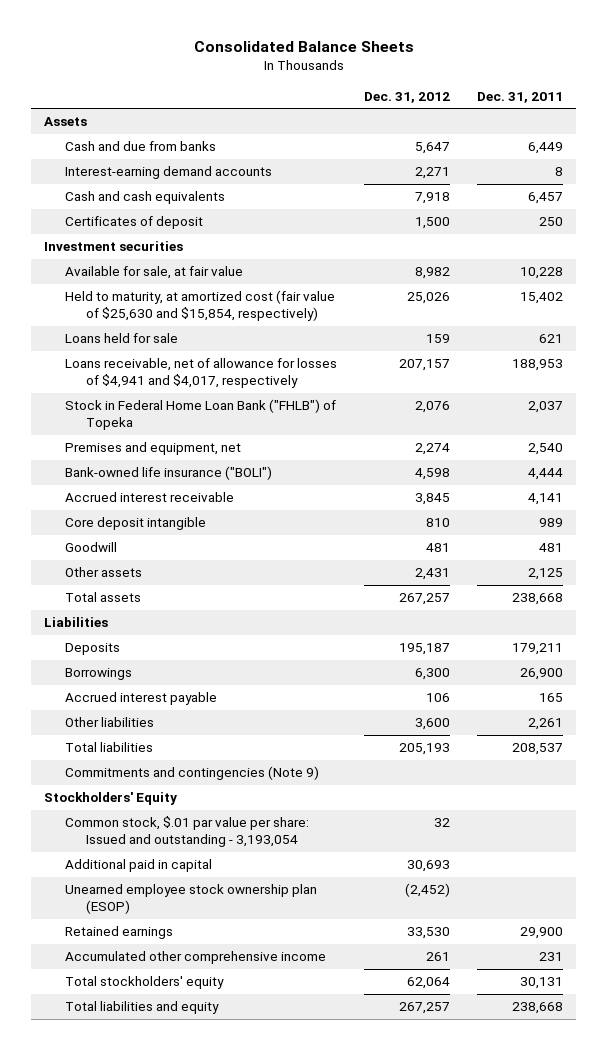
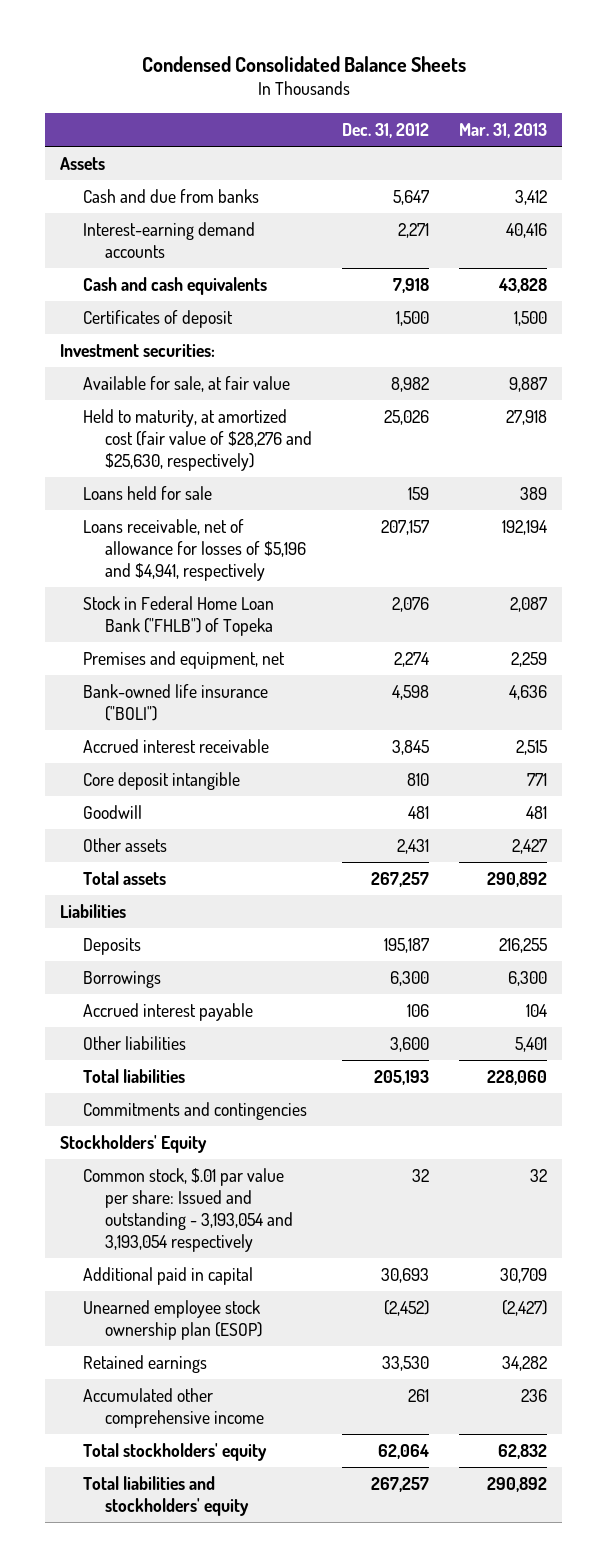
- Consolidated Balance Sheets
+ Condensed Consolidated Balance Sheets
- | Dec. 31, 2012 | Dec. 31, 2011
+ | Dec. 31, 2012 | Mar. 31, 2013
- Investment securities
+ Investment securities:
- Held to maturity, at amortized cost (fair value of $25,630 and $15,854, respectively) | 25,026 | 15,402
+ Held to maturity, at amortized cost (fair value of $28,276 and $25,630, respectively) | 25,026 | 27,918
- Loans receivable, net of allowance for losses of $4,941 and $4,017, respectively | 207,157 | 188,953
+ Loans receivable, net of allowance for losses of $5,196 and $4,941, respectively | 207,157 | 192,194
- Commitments and contingencies (Note 9)
+ Commitments and contingencies
- Common stock, $.01 par value per share: Issued and outstanding - 3,193,054 | 32 |
+ Common stock, $.01 par value per share: Issued and outstanding - 3,193,054 and 3,193,054 respectively | 32 | 32
- Total liabilities and equity | 267,257 | 238,668
+ Total liabilities and stockholders' equity | 267,257 | 290,892

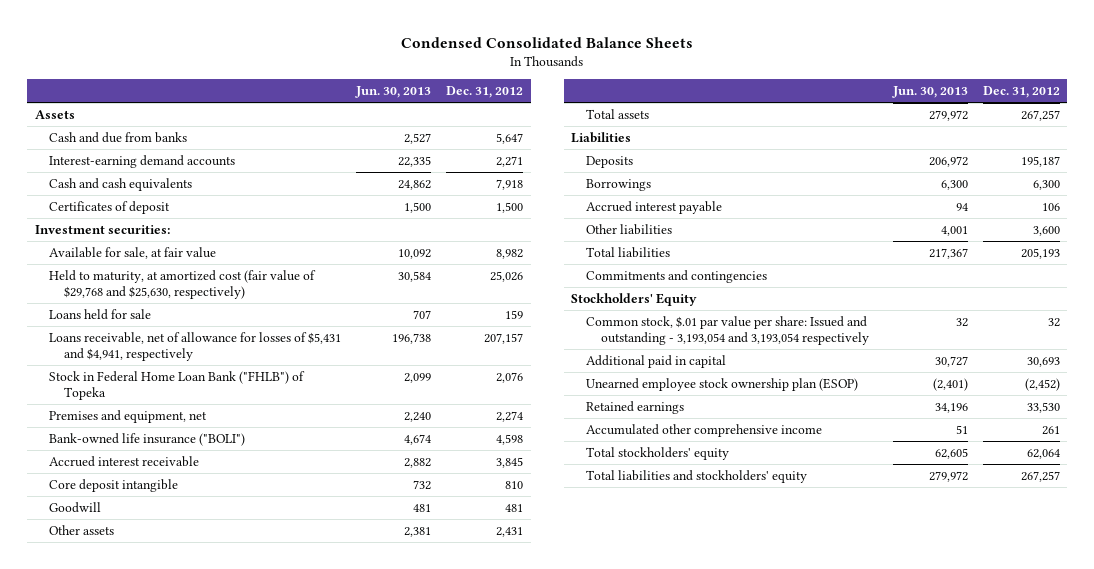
- | Dec. 31, 2012 | Mar. 31, 2013
+ | Jun. 30, 2013 | Dec. 31, 2012
- Held to maturity, at amortized cost (fair value of $28,276 and $25,630, respectively) | 25,026 | 27,918
+ Held to maturity, at amortized cost (fair value of $29,768 and $25,630, respectively) | 30,584 | 25,026
- Loans receivable, net of allowance for losses of $5,196 and $4,941, respectively | 207,157 | 192,194
+ Loans receivable, net of allowance for losses of $5,431 and $4,941, respectively | 196,738 | 207,157

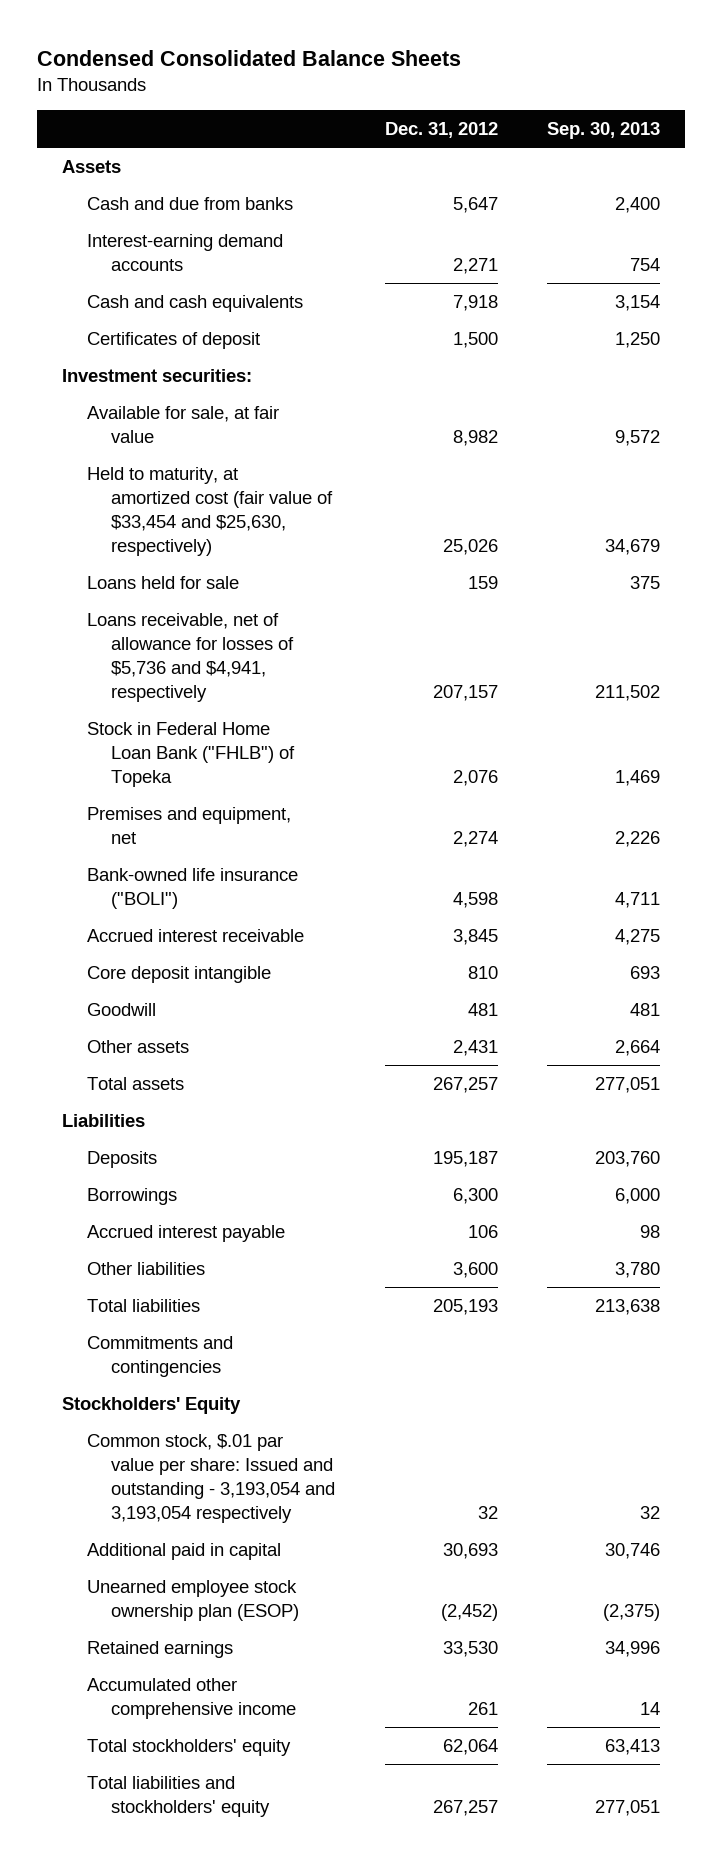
- | Jun. 30, 2013 | Dec. 31, 2012
+ | Dec. 31, 2012 | Sep. 30, 2013
- Held to maturity, at amortized cost (fair value of $29,768 and $25,630, respectively) | 30,584 | 25,026
+ Held to maturity, at amortized cost (fair value of $33,454 and $25,630, respectively) | 25,026 | 34,679
- Loans receivable, net of allowance for losses of $5,431 and $4,941, respectively | 196,738 | 207,157
+ Loans receivable, net of allowance for losses of $5,736 and $4,941, respectively | 207,157 | 211,502

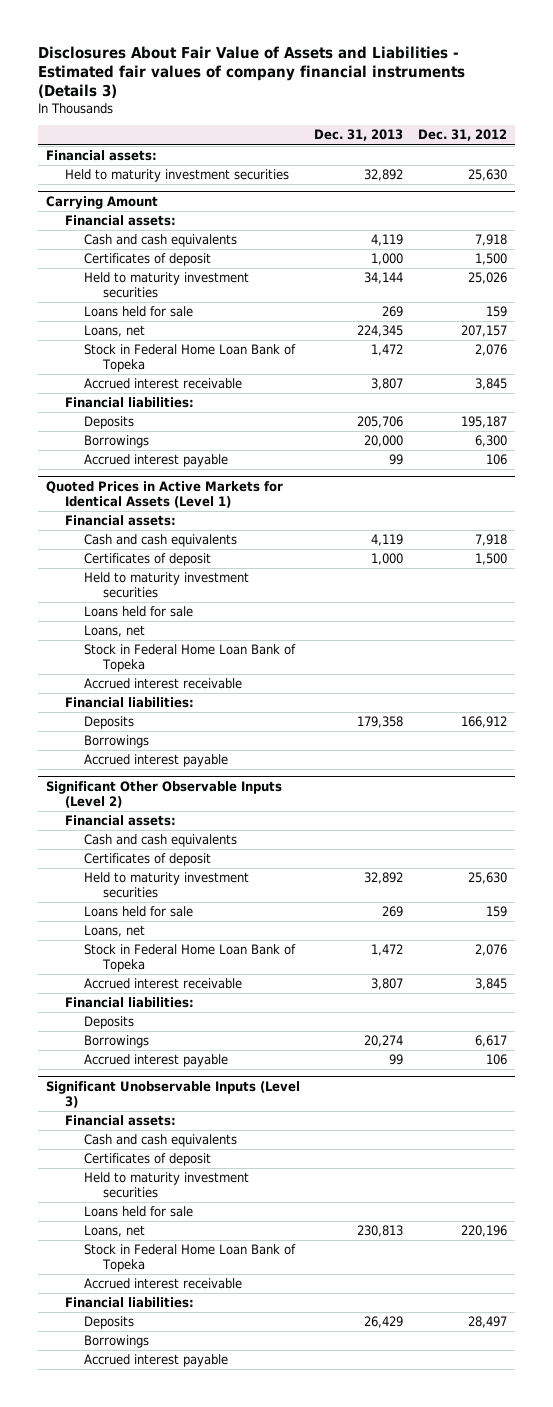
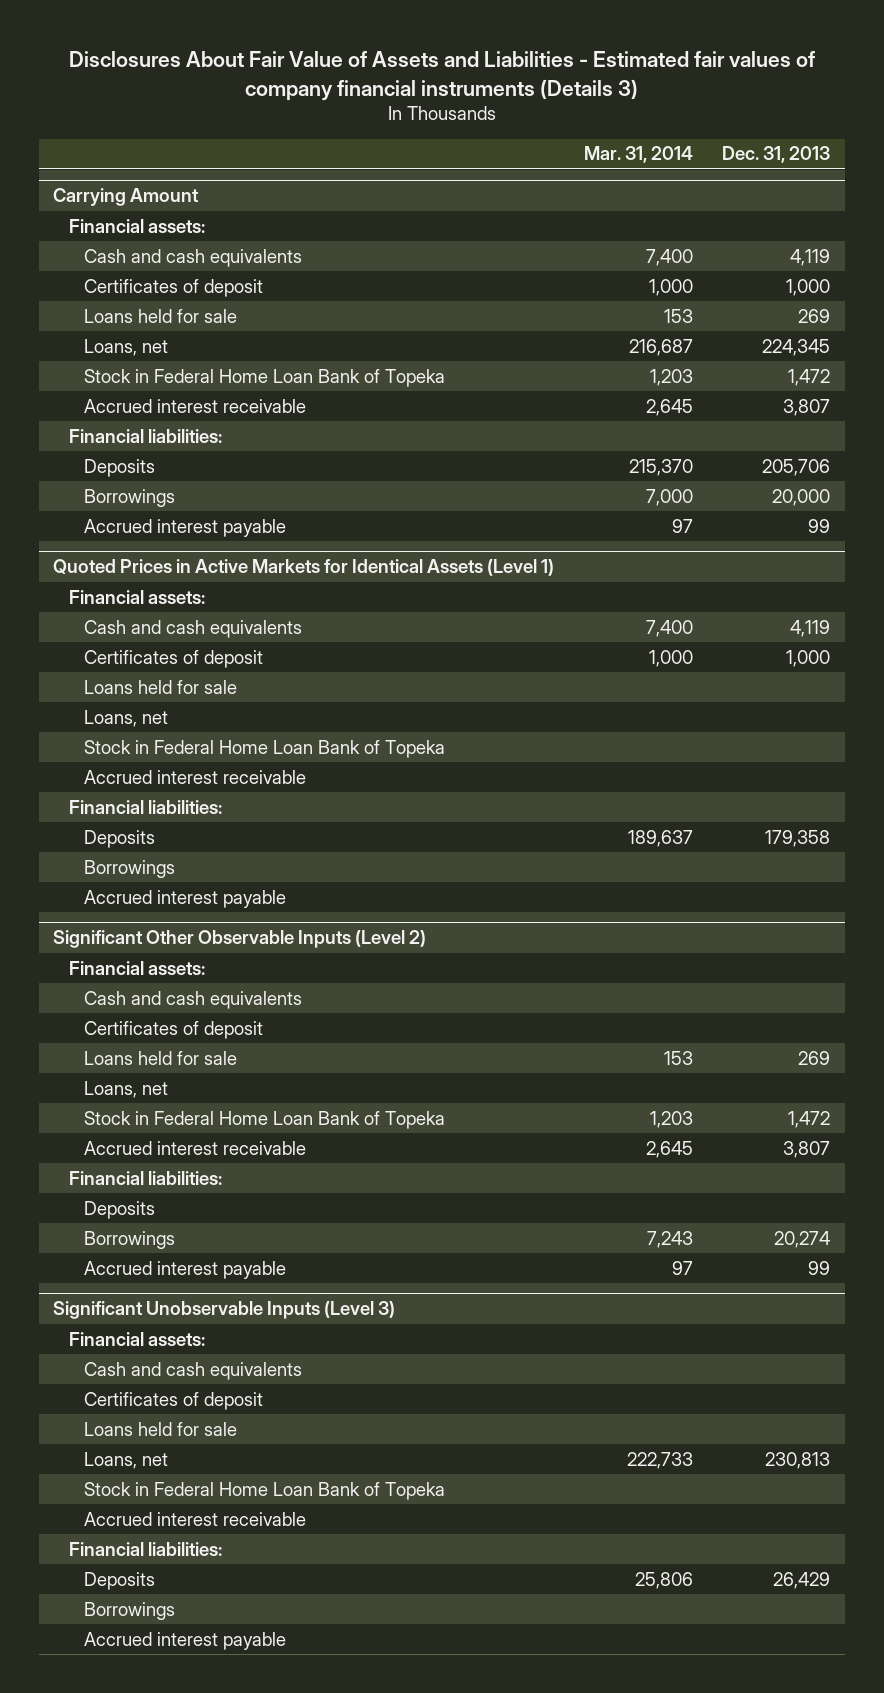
- | Dec. 31, 2013 | Dec. 31, 2012
+ | Mar. 31, 2014 | Dec. 31, 2013
- Financial assets:
- Held to maturity investment securities | 32,892 | 25,630
@ Carrying Amount
- Held to maturity investment securities | 34,144 | 25,026
@ Quoted Prices in Active Markets for Identical Assets (Level 1)
- Held to maturity investment securities
@ Significant Other Observable Inputs (Level 2)
- Held to maturity investment securities | 32,892 | 25,630
@ Significant Unobservable Inputs (Level 3)
- Held to maturity investment securities

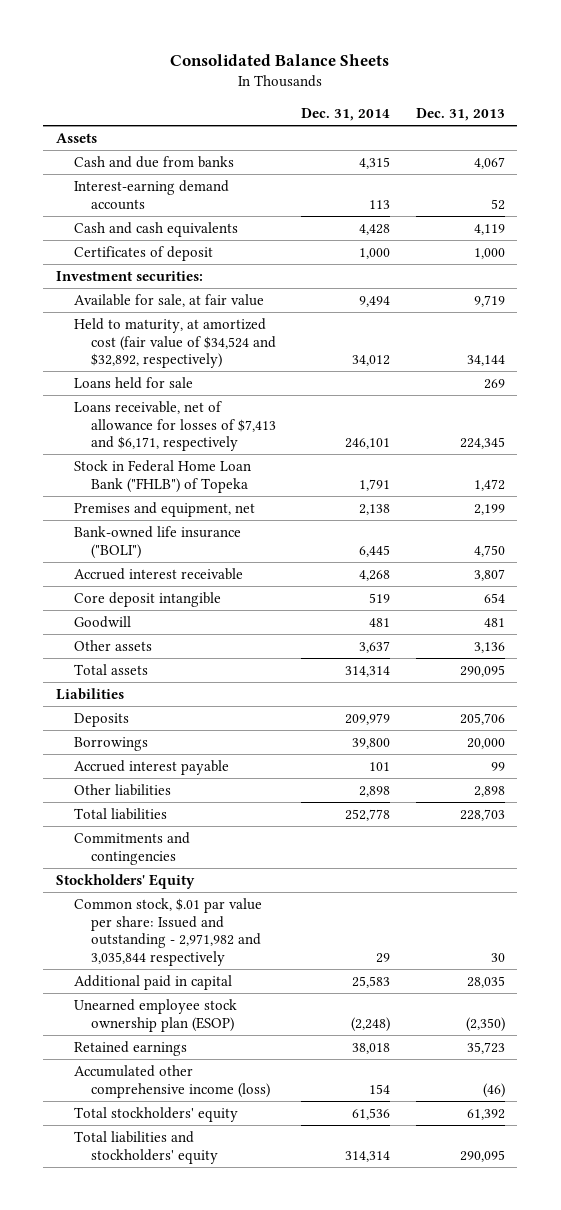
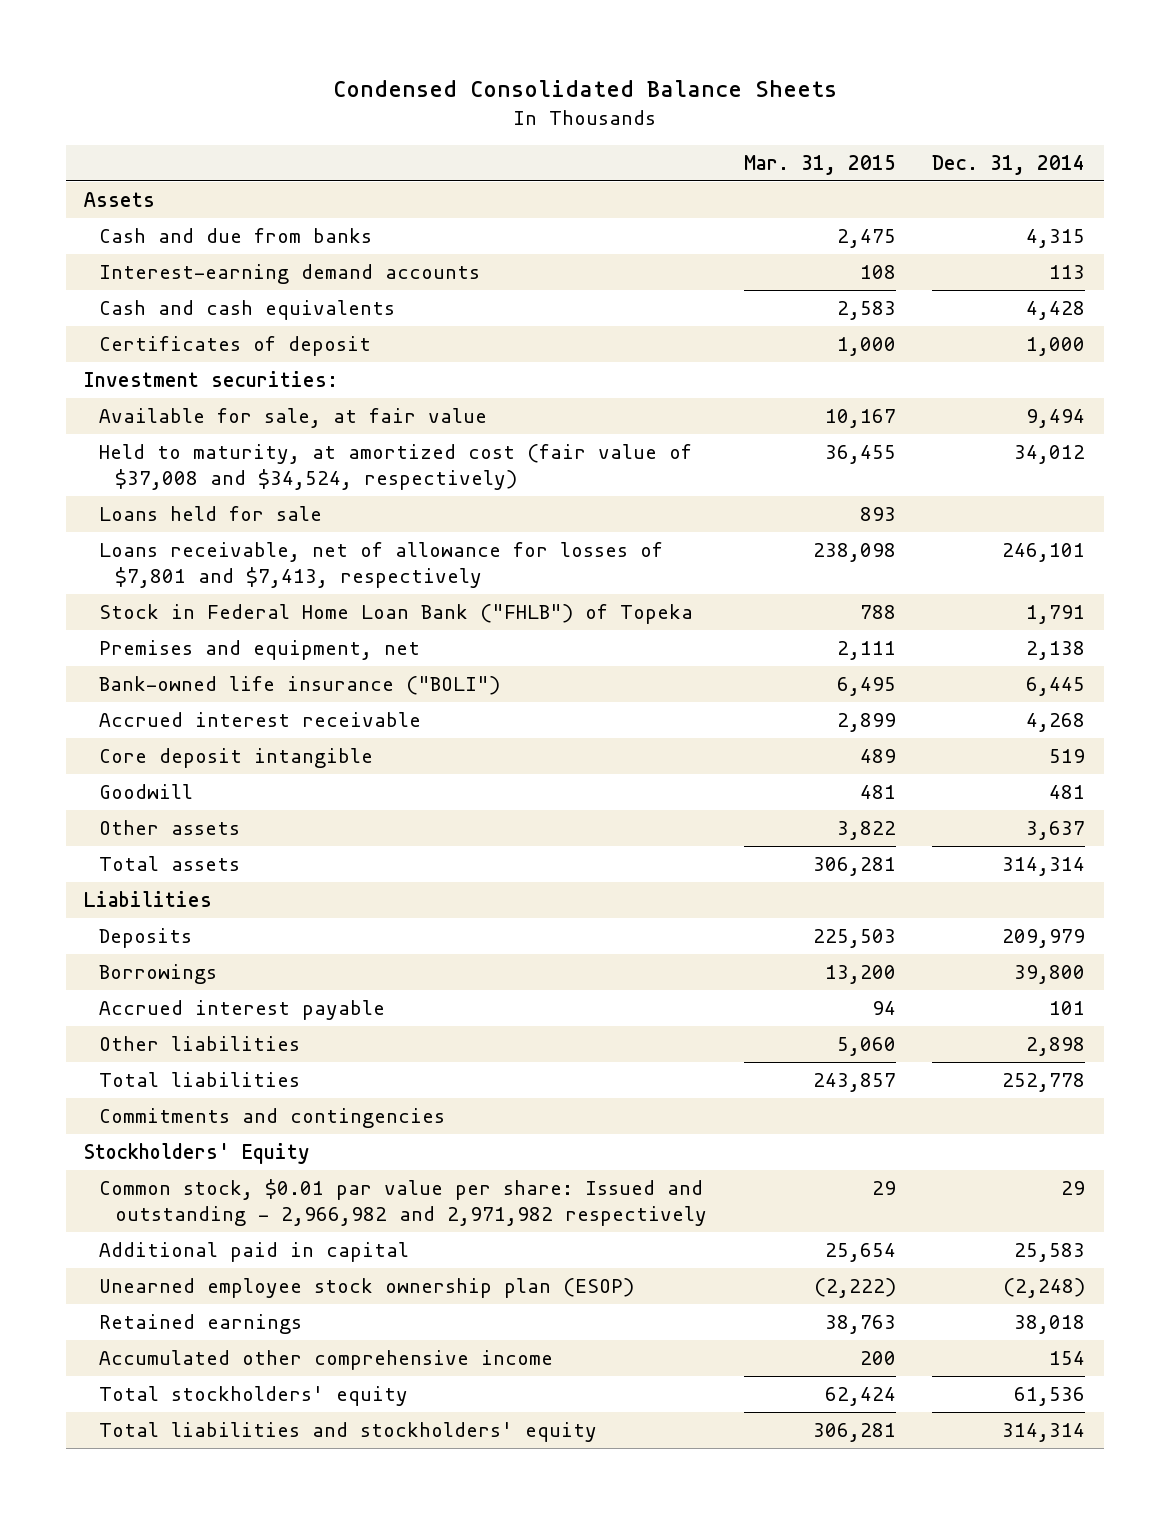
- Consolidated Balance Sheets
+ Condensed Consolidated Balance Sheets
- | Dec. 31, 2014 | Dec. 31, 2013
+ | Mar. 31, 2015 | Dec. 31, 2014
- Held to maturity, at amortized cost (fair value of $34,524 and $32,892, respectively) | 34,012 | 34,144
+ Held to maturity, at amortized cost (fair value of $37,008 and $34,524, respectively) | 36,455 | 34,012
- Loans receivable, net of allowance for losses of $7,413 and $6,171, respectively | 246,101 | 224,345
+ Loans receivable, net of allowance for losses of $7,801 and $7,413, respectively | 238,098 | 246,101
- Common stock, $.01 par value per share: Issued and outstanding - 2,971,982 and 3,035,844 respectively | 29 | 30
+ Common stock, $0.01 par value per share: Issued and outstanding - 2,966,982 and 2,971,982 respectively | 29 | 29
- Accumulated other comprehensive income (loss) | 154 | (46)
+ Accumulated other comprehensive income | 200 | 154

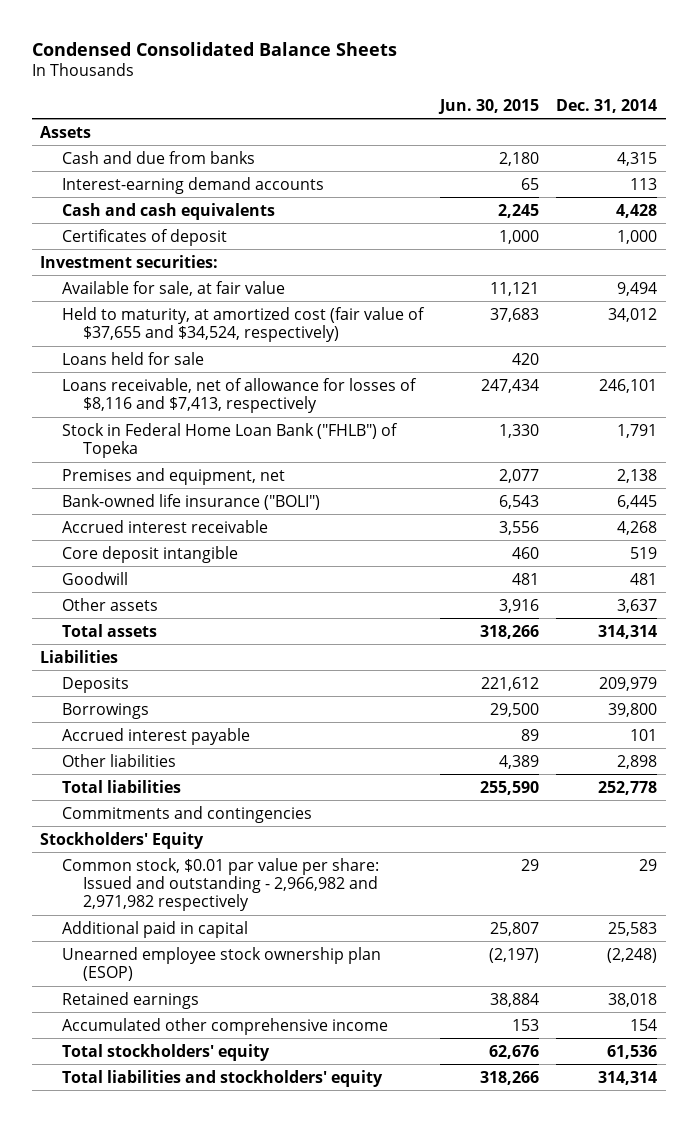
- | Mar. 31, 2015 | Dec. 31, 2014
+ | Jun. 30, 2015 | Dec. 31, 2014
- Held to maturity, at amortized cost (fair value of $37,008 and $34,524, respectively) | 36,455 | 34,012
+ Held to maturity, at amortized cost (fair value of $37,655 and $34,524, respectively) | 37,683 | 34,012
- Loans receivable, net of allowance for losses of $7,801 and $7,413, respectively | 238,098 | 246,101
+ Loans receivable, net of allowance for losses of $8,116 and $7,413, respectively | 247,434 | 246,101

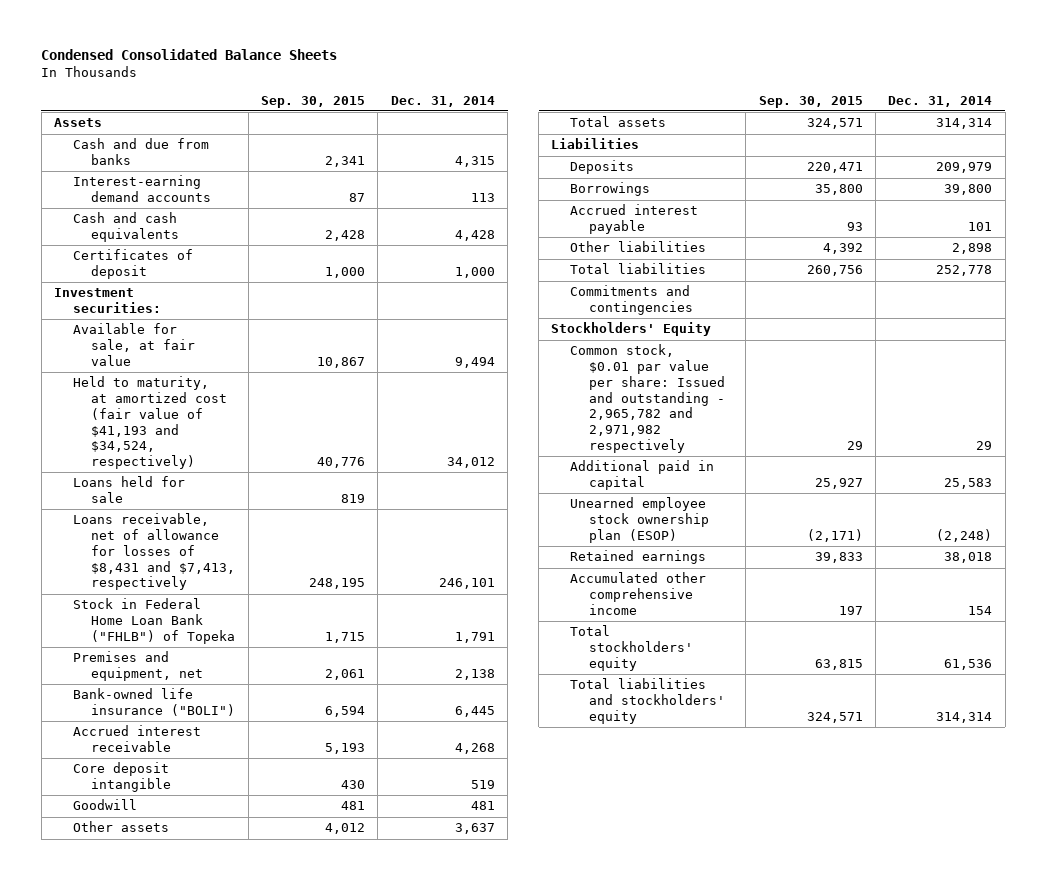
- | Jun. 30, 2015 | Dec. 31, 2014
+ | Sep. 30, 2015 | Dec. 31, 2014
- Held to maturity, at amortized cost (fair value of $37,655 and $34,524, respectively) | 37,683 | 34,012
+ Held to maturity, at amortized cost (fair value of $41,193 and $34,524, respectively) | 40,776 | 34,012
- Loans receivable, net of allowance for losses of $8,116 and $7,413, respectively | 247,434 | 246,101
+ Loans receivable, net of allowance for losses of $8,431 and $7,413, respectively | 248,195 | 246,101
- Common stock, $0.01 par value per share: Issued and outstanding - 2,966,982 and 2,971,982 respectively | 29 | 29
+ Common stock, $0.01 par value per share: Issued and outstanding - 2,965,782 and 2,971,982 respectively | 29 | 29

